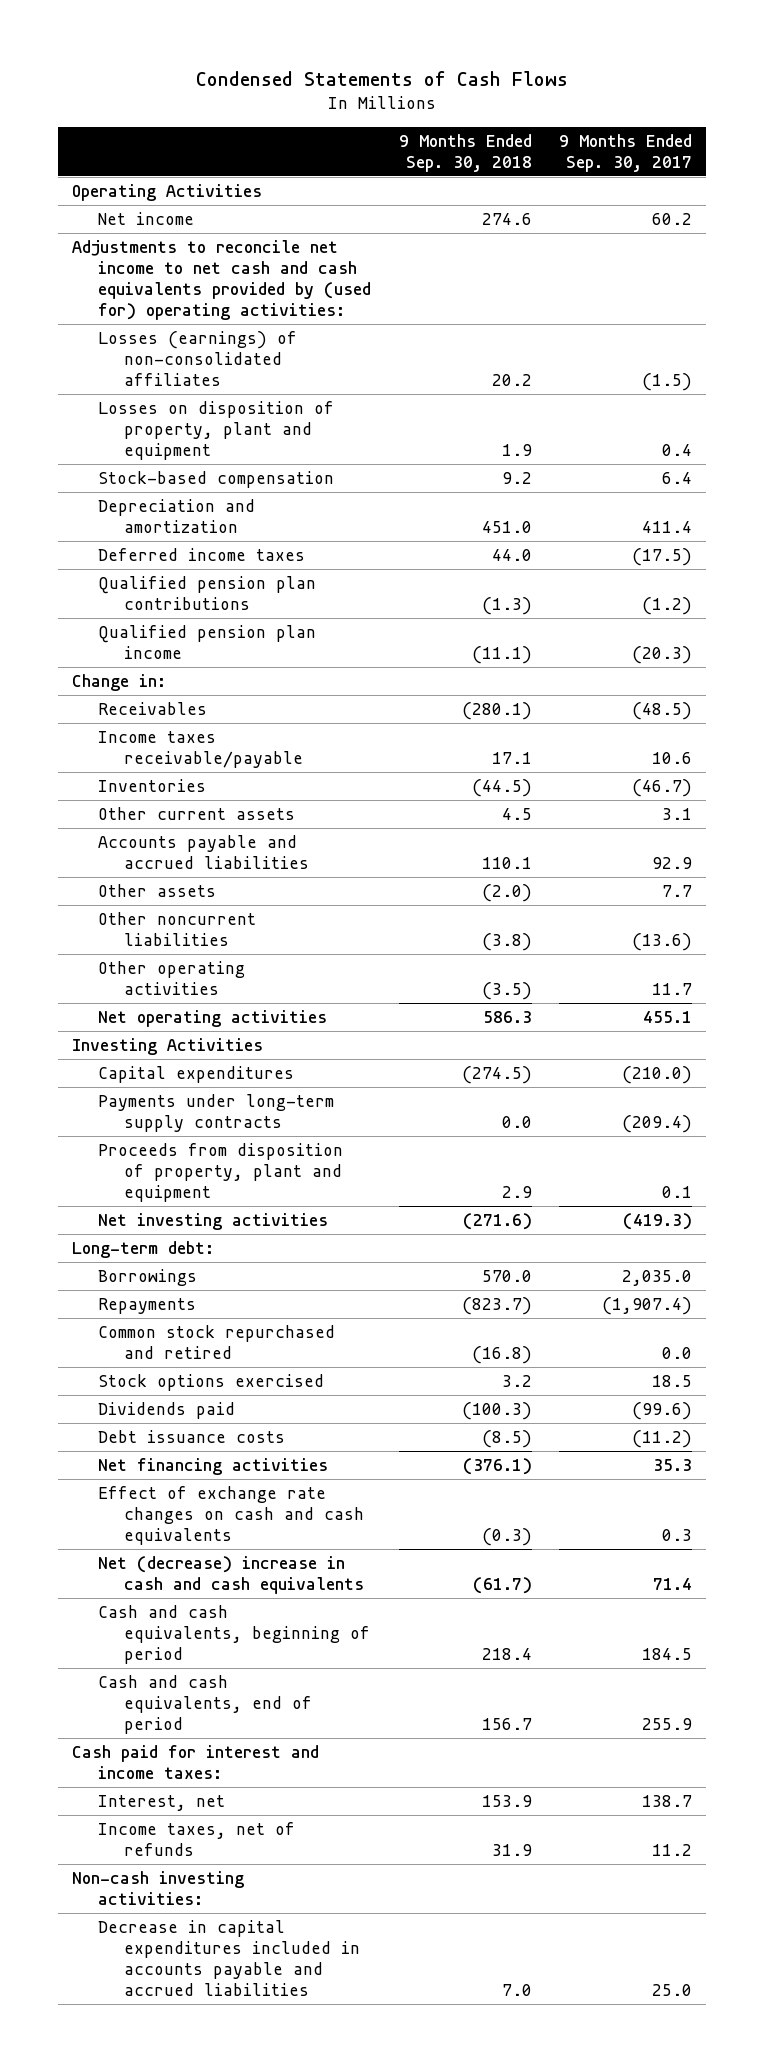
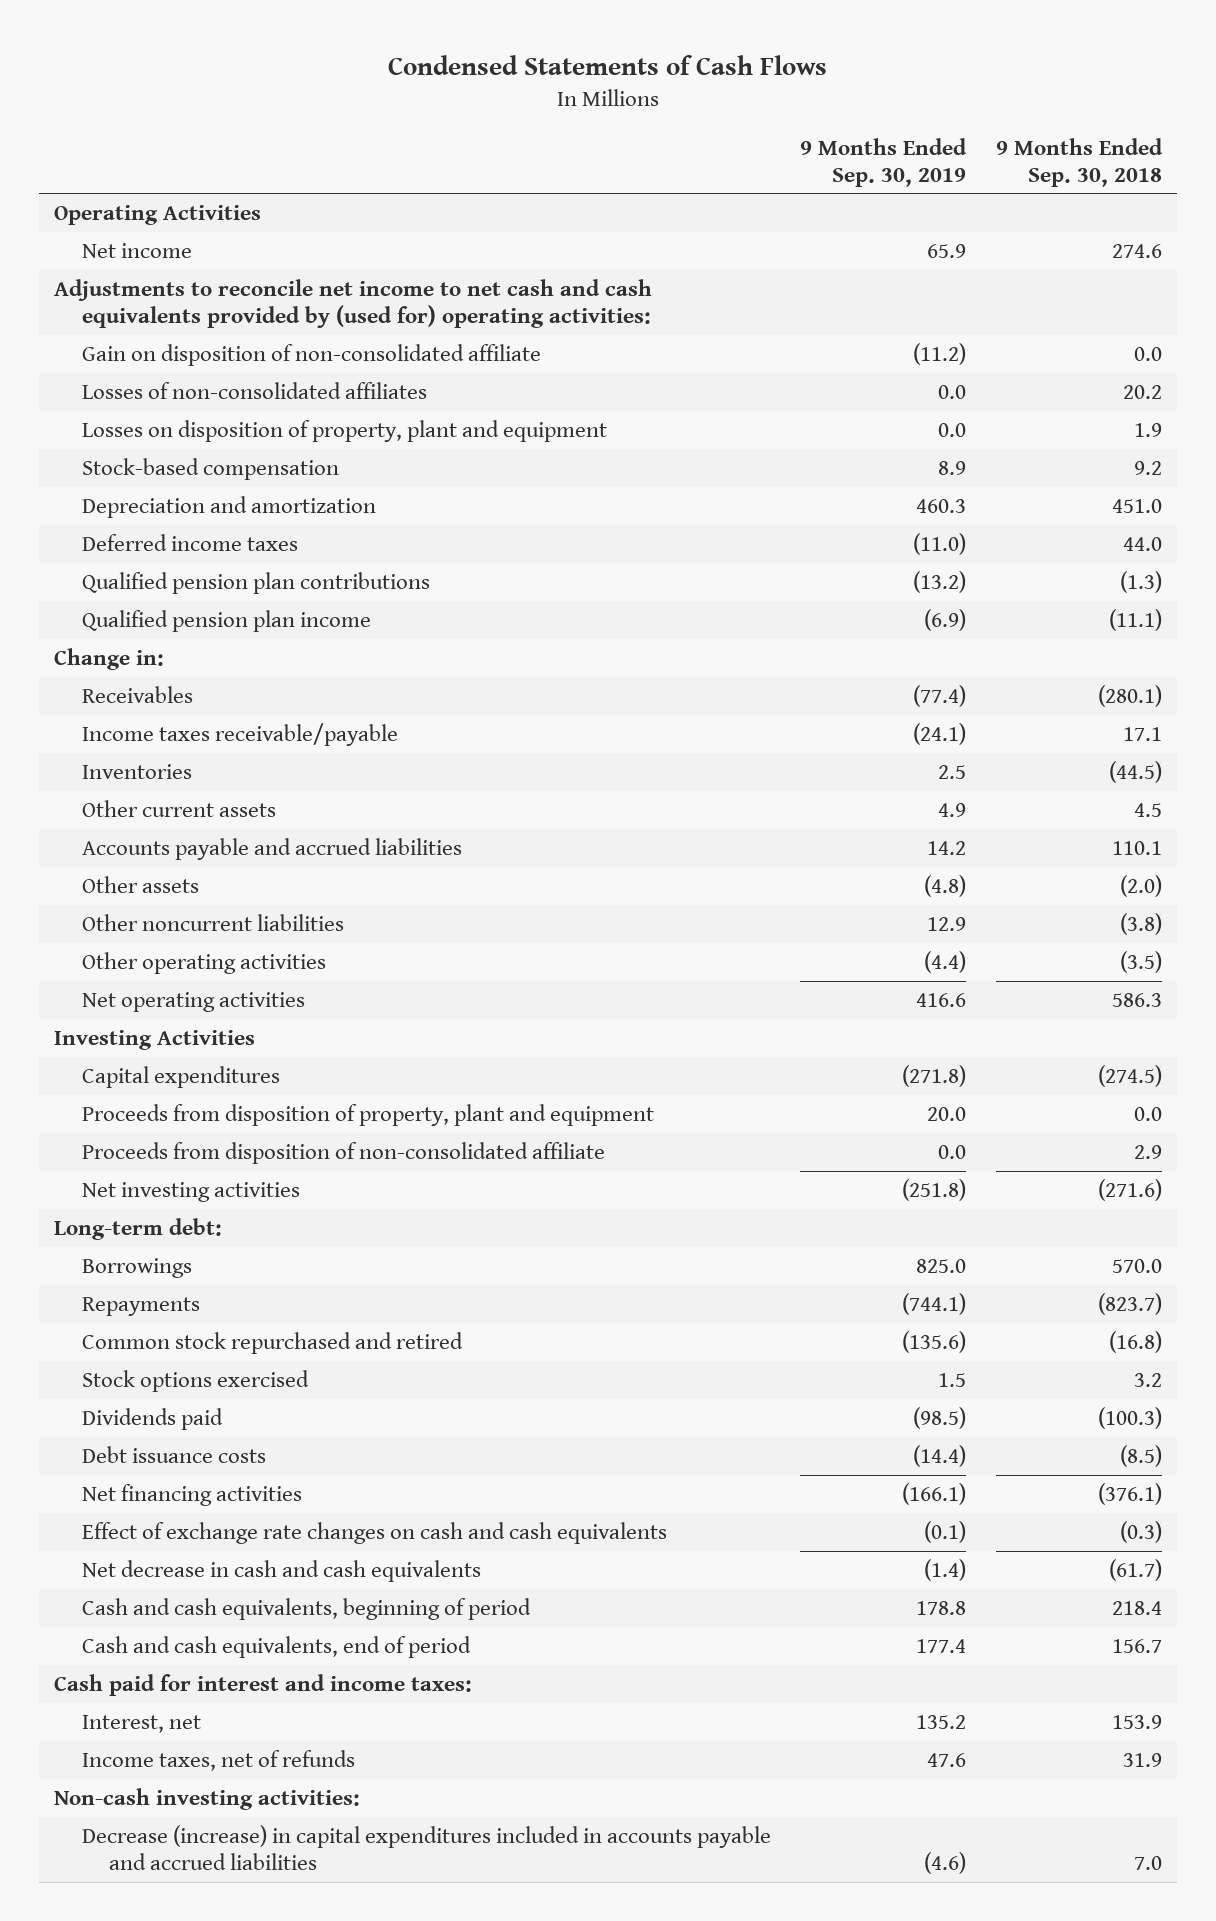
- | 9 Months Ended Sep. 30, 2018 | 9 Months Ended Sep. 30, 2017
+ | 9 Months Ended Sep. 30, 2019 | 9 Months Ended Sep. 30, 2018
- Losses (earnings) of non-consolidated affiliates | 20.2 | (1.5)
+ Gain on disposition of non-consolidated affiliate | (11.2) | 0.0
+ Losses of non-consolidated affiliates | 0.0 | 20.2
- Payments under long-term supply contracts | 0.0 | (209.4)
- Proceeds from disposition of property, plant and equipment | 2.9 | 0.1
+ Proceeds from disposition of property, plant and equipment | 20.0 | 0.0
+ Proceeds from disposition of non-consolidated affiliate | 0.0 | 2.9
- Net (decrease) increase in cash and cash equivalents | (61.7) | 71.4
+ Net decrease in cash and cash equivalents | (1.4) | (61.7)
- Decrease in capital expenditures included in accounts payable and accrued liabilities | 7.0 | 25.0
+ Decrease (increase) in capital expenditures included in accounts payable and accrued liabilities | (4.6) | 7.0

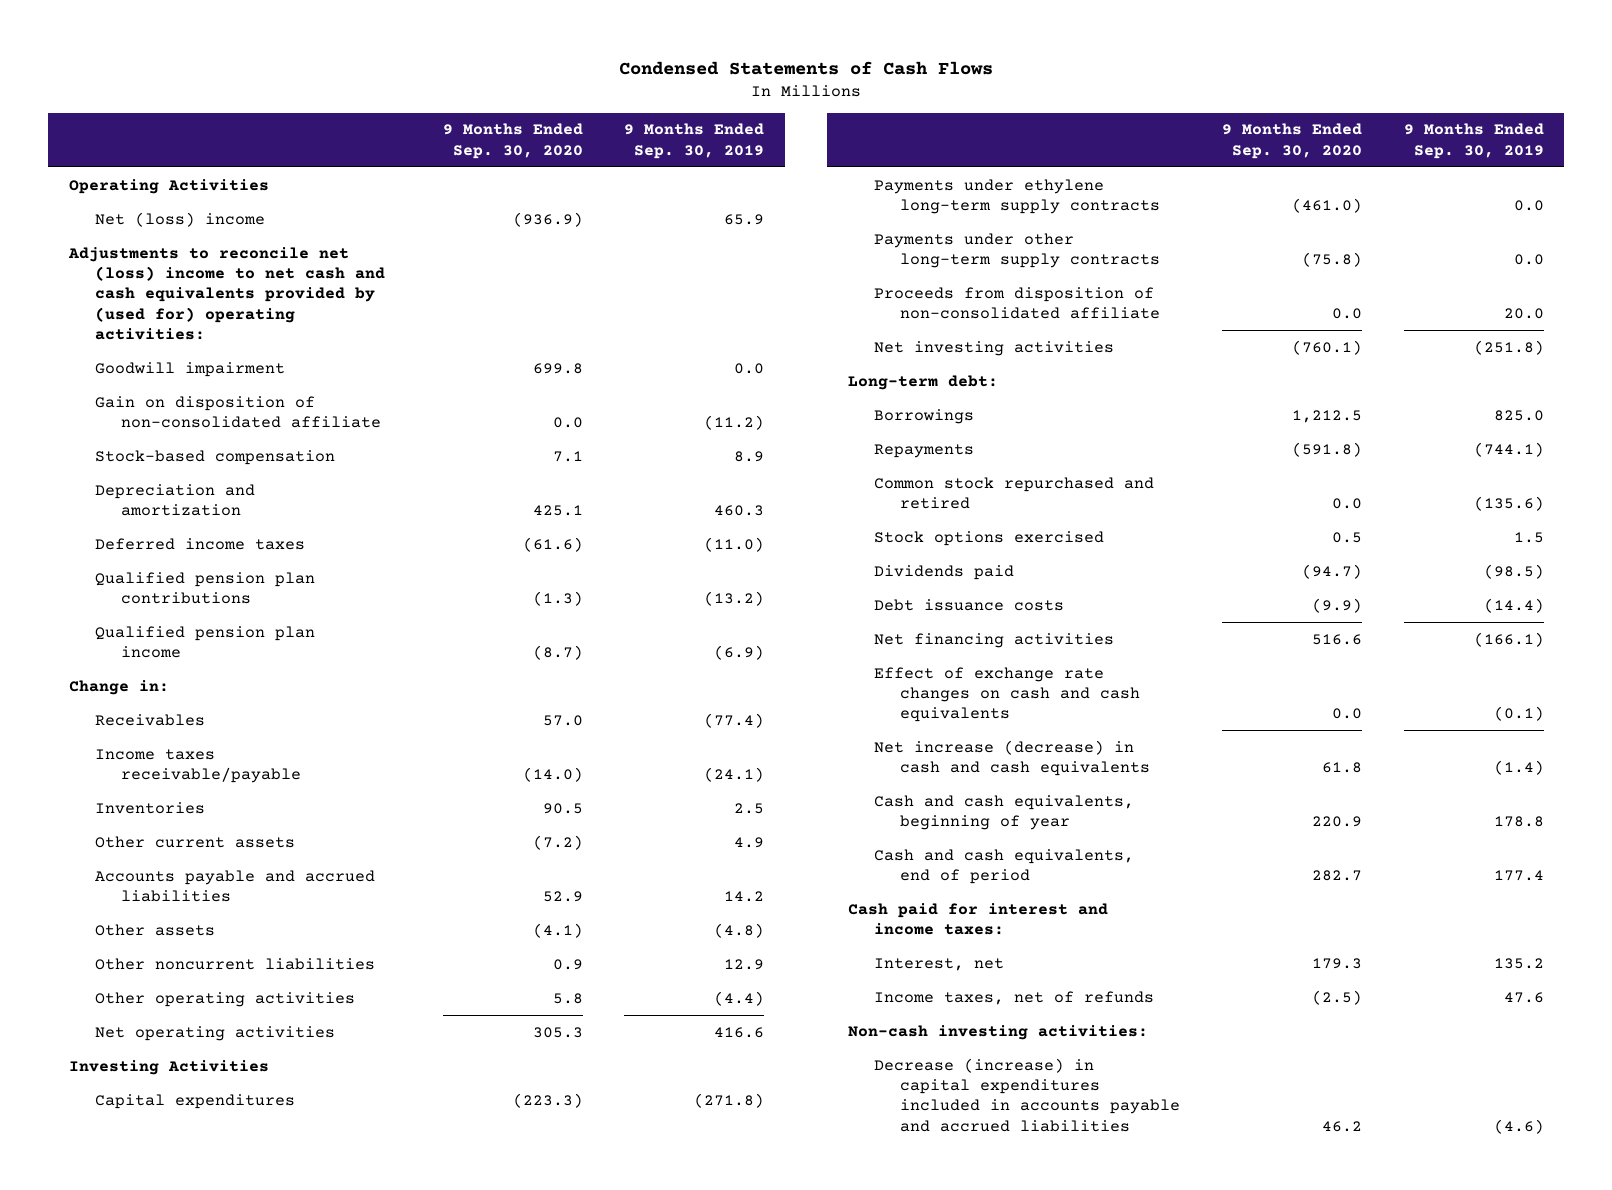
- | 9 Months Ended Sep. 30, 2019 | 9 Months Ended Sep. 30, 2018
+ | 9 Months Ended Sep. 30, 2020 | 9 Months Ended Sep. 30, 2019
- Net income | 65.9 | 274.6
- Adjustments to reconcile net income to net cash and cash equivalents provided by (used for) operating activities:
+ Net (loss) income | (936.9) | 65.9
+ Adjustments to reconcile net (loss) income to net cash and cash equivalents provided by (used for) operating activities:
+ Goodwill impairment | 699.8 | 0.0
- Losses of non-consolidated affiliates | 0.0 | 20.2
- Losses on disposition of property, plant and equipment | 0.0 | 1.9
- Proceeds from disposition of property, plant and equipment | 20.0 | 0.0
- Proceeds from disposition of non-consolidated affiliate | 0.0 | 2.9
+ Payments under ethylene long-term supply contracts | (461.0) | 0.0
+ Payments under other long-term supply contracts | (75.8) | 0.0
+ Proceeds from disposition of non-consolidated affiliate | 0.0 | 20.0
- Net decrease in cash and cash equivalents | (1.4) | (61.7)
- Cash and cash equivalents, beginning of period | 178.8 | 218.4
+ Net increase (decrease) in cash and cash equivalents | 61.8 | (1.4)
+ Cash and cash equivalents, beginning of year | 220.9 | 178.8

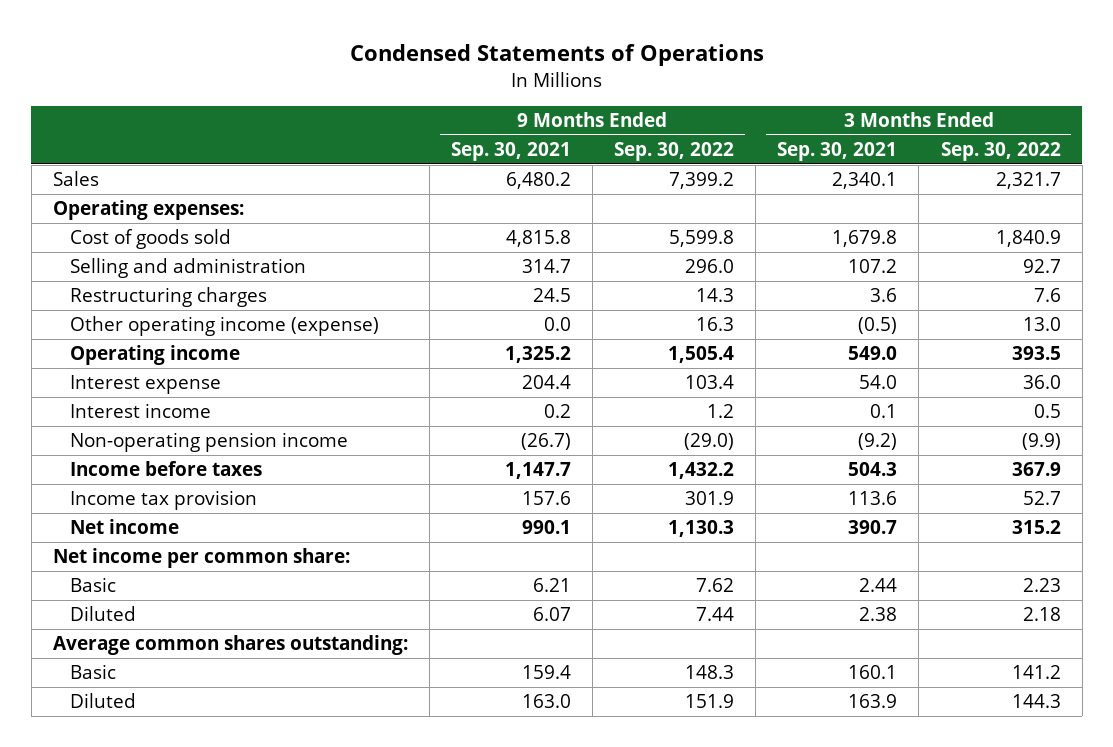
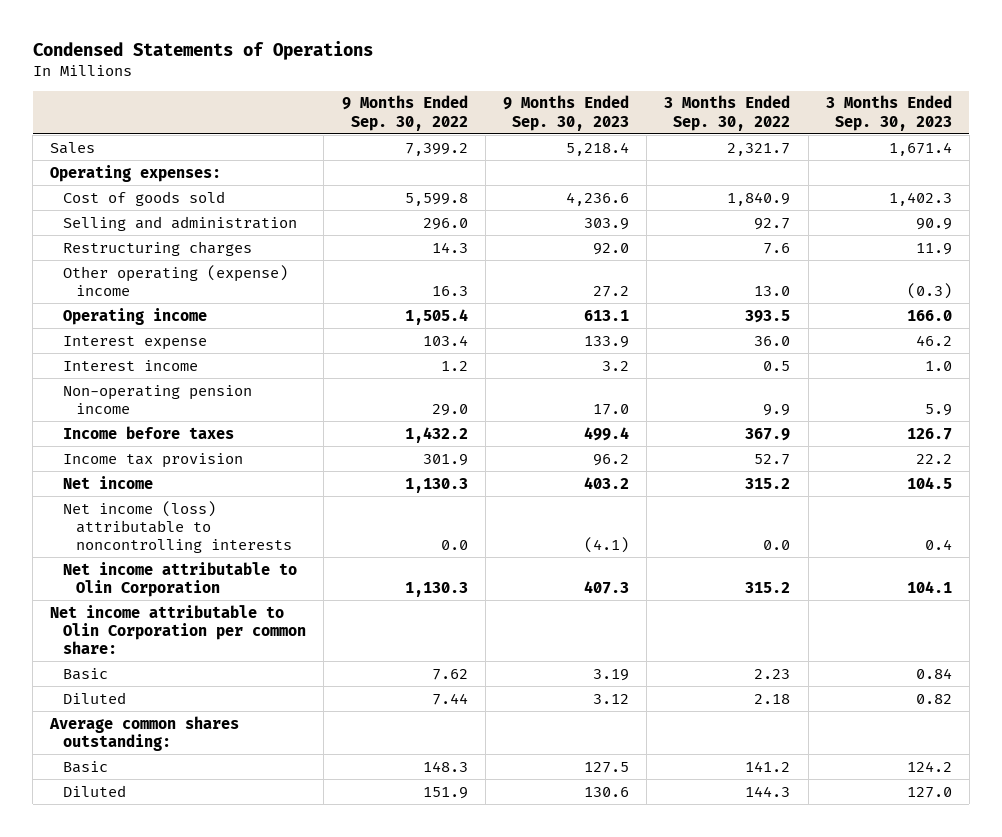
- | 9 Months Ended Sep. 30, 2021 | 9 Months Ended Sep. 30, 2022 | 3 Months Ended Sep. 30, 2021 | 3 Months Ended Sep. 30, 2022
+ | 9 Months Ended Sep. 30, 2022 | 9 Months Ended Sep. 30, 2023 | 3 Months Ended Sep. 30, 2022 | 3 Months Ended Sep. 30, 2023
- Other operating income (expense) | 0.0 | 16.3 | (0.5) | 13.0
+ Other operating (expense) income | 16.3 | 27.2 | 13.0 | (0.3)
- Non-operating pension income | (26.7) | (29.0) | (9.2) | (9.9)
+ Non-operating pension income | 29.0 | 17.0 | 9.9 | 5.9
- Net income per common share:
+ Net income (loss) attributable to noncontrolling interests | 0.0 | (4.1) | 0.0 | 0.4
+ Net income attributable to Olin Corporation | 1,130.3 | 407.3 | 315.2 | 104.1
+ Net income attributable to Olin Corporation per common share:

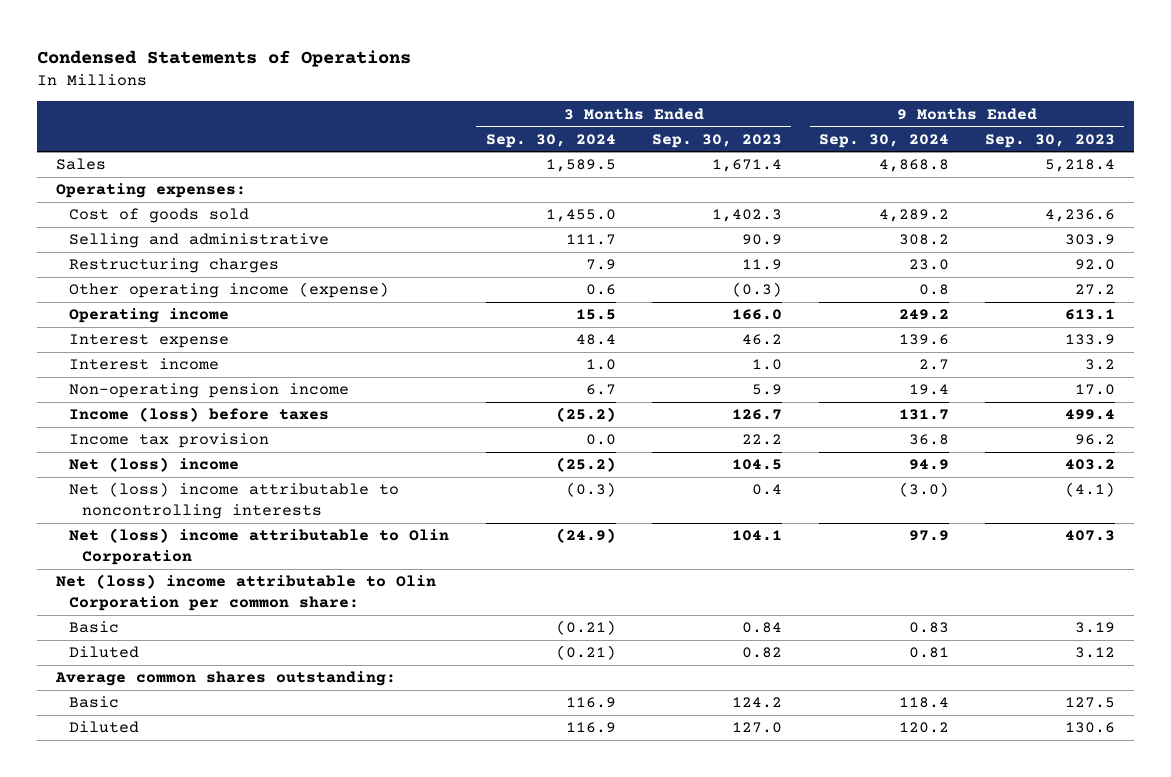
- | 9 Months Ended Sep. 30, 2022 | 9 Months Ended Sep. 30, 2023 | 3 Months Ended Sep. 30, 2022 | 3 Months Ended Sep. 30, 2023
+ | 3 Months Ended Sep. 30, 2024 | 3 Months Ended Sep. 30, 2023 | 9 Months Ended Sep. 30, 2024 | 9 Months Ended Sep. 30, 2023
- Selling and administration | 296.0 | 303.9 | 92.7 | 90.9
+ Selling and administrative | 111.7 | 90.9 | 308.2 | 303.9
- Other operating (expense) income | 16.3 | 27.2 | 13.0 | (0.3)
+ Other operating income (expense) | 0.6 | (0.3) | 0.8 | 27.2
- Income before taxes | 1,432.2 | 499.4 | 367.9 | 126.7
+ Income (loss) before taxes | (25.2) | 126.7 | 131.7 | 499.4
- Net income | 1,130.3 | 403.2 | 315.2 | 104.5
- Net income (loss) attributable to noncontrolling interests | 0.0 | (4.1) | 0.0 | 0.4
- Net income attributable to Olin Corporation | 1,130.3 | 407.3 | 315.2 | 104.1
- Net income attributable to Olin Corporation per common share:
+ Net (loss) income | (25.2) | 104.5 | 94.9 | 403.2
+ Net (loss) income attributable to noncontrolling interests | (0.3) | 0.4 | (3.0) | (4.1)
+ Net (loss) income attributable to Olin Corporation | (24.9) | 104.1 | 97.9 | 407.3
+ Net (loss) income attributable to Olin Corporation per common share:

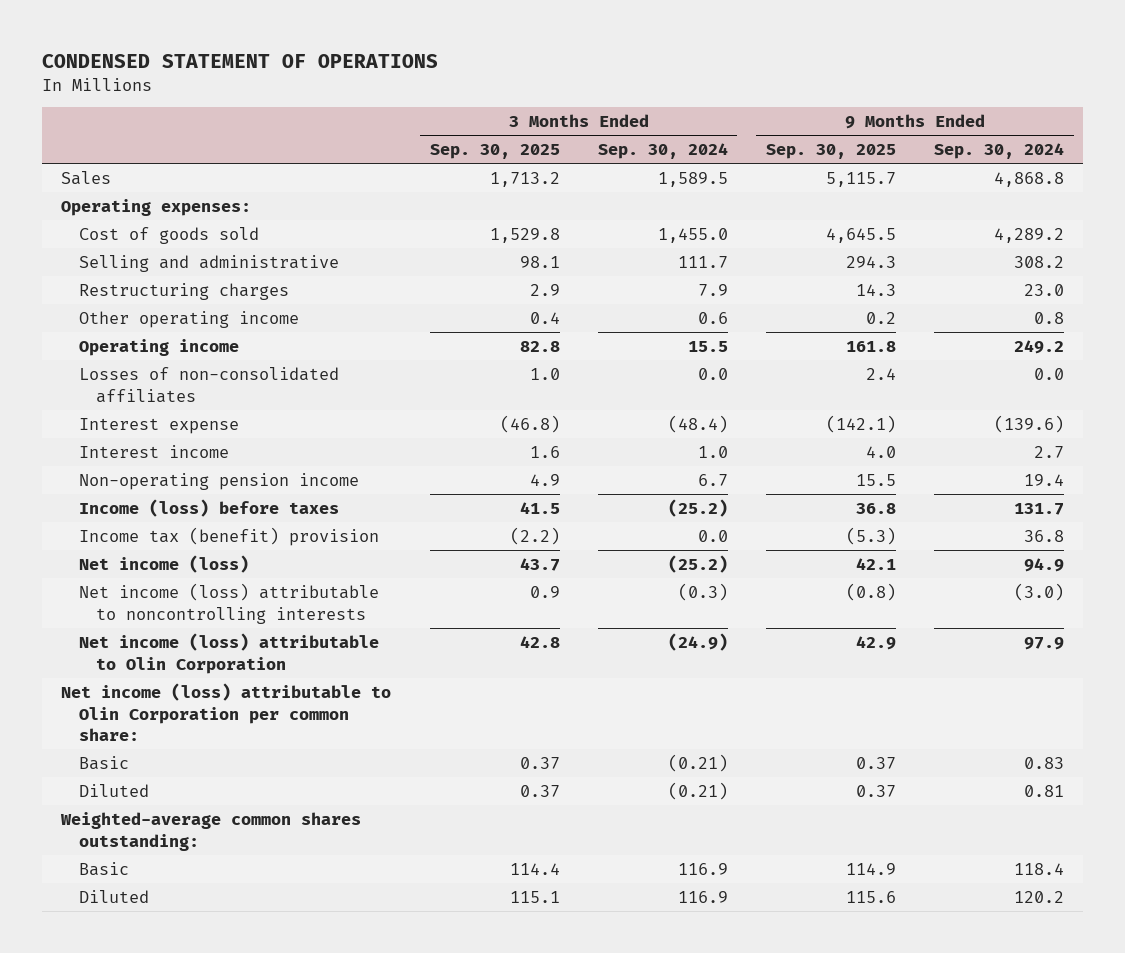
- Condensed Statements of Operations
+ CONDENSED STATEMENT OF OPERATIONS
- | 3 Months Ended Sep. 30, 2024 | 3 Months Ended Sep. 30, 2023 | 9 Months Ended Sep. 30, 2024 | 9 Months Ended Sep. 30, 2023
+ | 3 Months Ended Sep. 30, 2025 | 3 Months Ended Sep. 30, 2024 | 9 Months Ended Sep. 30, 2025 | 9 Months Ended Sep. 30, 2024
- Other operating income (expense) | 0.6 | (0.3) | 0.8 | 27.2
+ Other operating income | 0.4 | 0.6 | 0.2 | 0.8
- Interest expense | 48.4 | 46.2 | 139.6 | 133.9
+ Losses of non-consolidated affiliates | 1.0 | 0.0 | 2.4 | 0.0
+ Interest expense | (46.8) | (48.4) | (142.1) | (139.6)
- Income tax provision | 0.0 | 22.2 | 36.8 | 96.2
- Net (loss) income | (25.2) | 104.5 | 94.9 | 403.2
- Net (loss) income attributable to noncontrolling interests | (0.3) | 0.4 | (3.0) | (4.1)
- Net (loss) income attributable to Olin Corporation | (24.9) | 104.1 | 97.9 | 407.3
- Net (loss) income attributable to Olin Corporation per common share:
+ Income tax (benefit) provision | (2.2) | 0.0 | (5.3) | 36.8
+ Net income (loss) | 43.7 | (25.2) | 42.1 | 94.9
+ Net income (loss) attributable to noncontrolling interests | 0.9 | (0.3) | (0.8) | (3.0)
+ Net income (loss) attributable to Olin Corporation | 42.8 | (24.9) | 42.9 | 97.9
+ Net income (loss) attributable to Olin Corporation per common share:
- Average common shares outstanding:
+ Weighted-average common shares outstanding:

